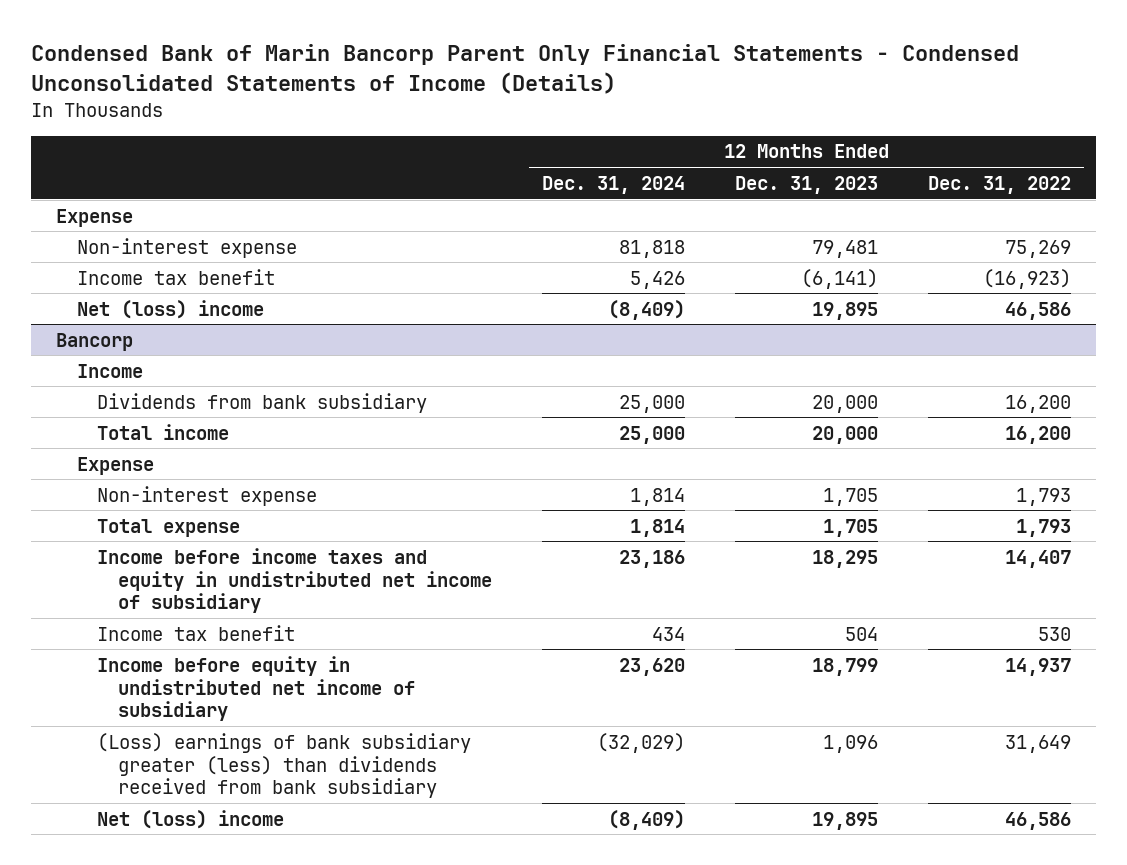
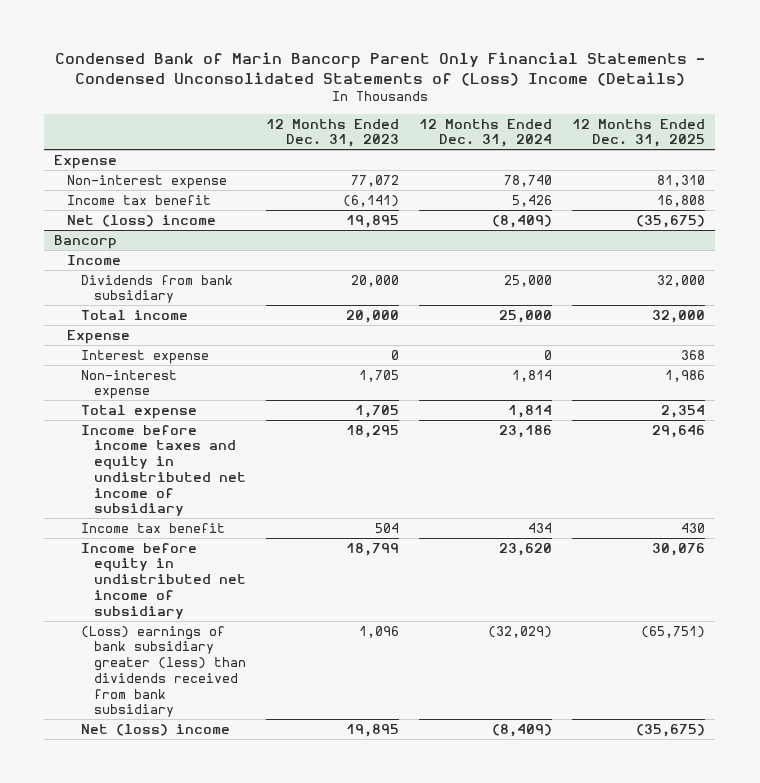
- Condensed Bank of Marin Bancorp Parent Only Financial Statements - Condensed Unconsolidated Statements of Income (Details)
+ Condensed Bank of Marin Bancorp Parent Only Financial Statements - Condensed Unconsolidated Statements of (Loss) Income (Details)
- | 12 Months Ended Dec. 31, 2024 | 12 Months Ended Dec. 31, 2023 | 12 Months Ended Dec. 31, 2022
+ | 12 Months Ended Dec. 31, 2023 | 12 Months Ended Dec. 31, 2024 | 12 Months Ended Dec. 31, 2025
- Non-interest expense | 81,818 | 79,481 | 75,269
+ Non-interest expense | 77,072 | 78,740 | 81,310
@ Bancorp
+ Interest expense | 0 | 0 | 368

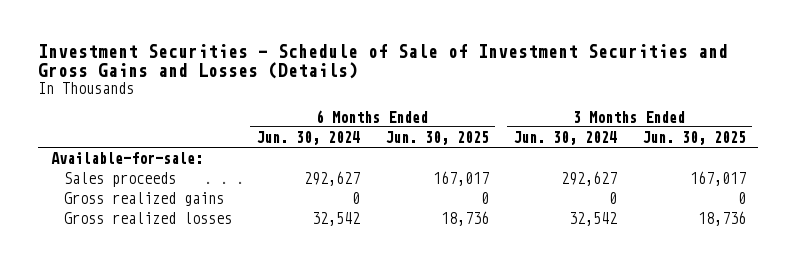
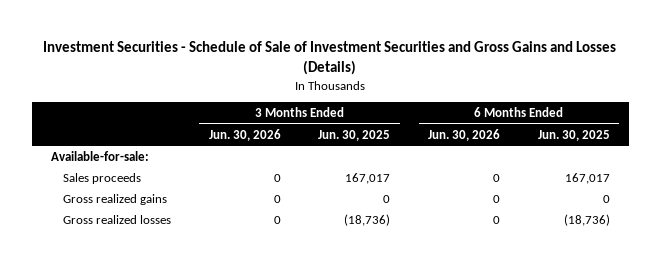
- | 6 Months Ended Jun. 30, 2024 | 6 Months Ended Jun. 30, 2025 | 3 Months Ended Jun. 30, 2024 | 3 Months Ended Jun. 30, 2025
+ | 3 Months Ended Jun. 30, 2026 | 3 Months Ended Jun. 30, 2025 | 6 Months Ended Jun. 30, 2026 | 6 Months Ended Jun. 30, 2025
- Gross realized losses | 32,542 | 18,736 | 32,542 | 18,736
+ Gross realized losses | 0 | (18,736) | 0 | (18,736)

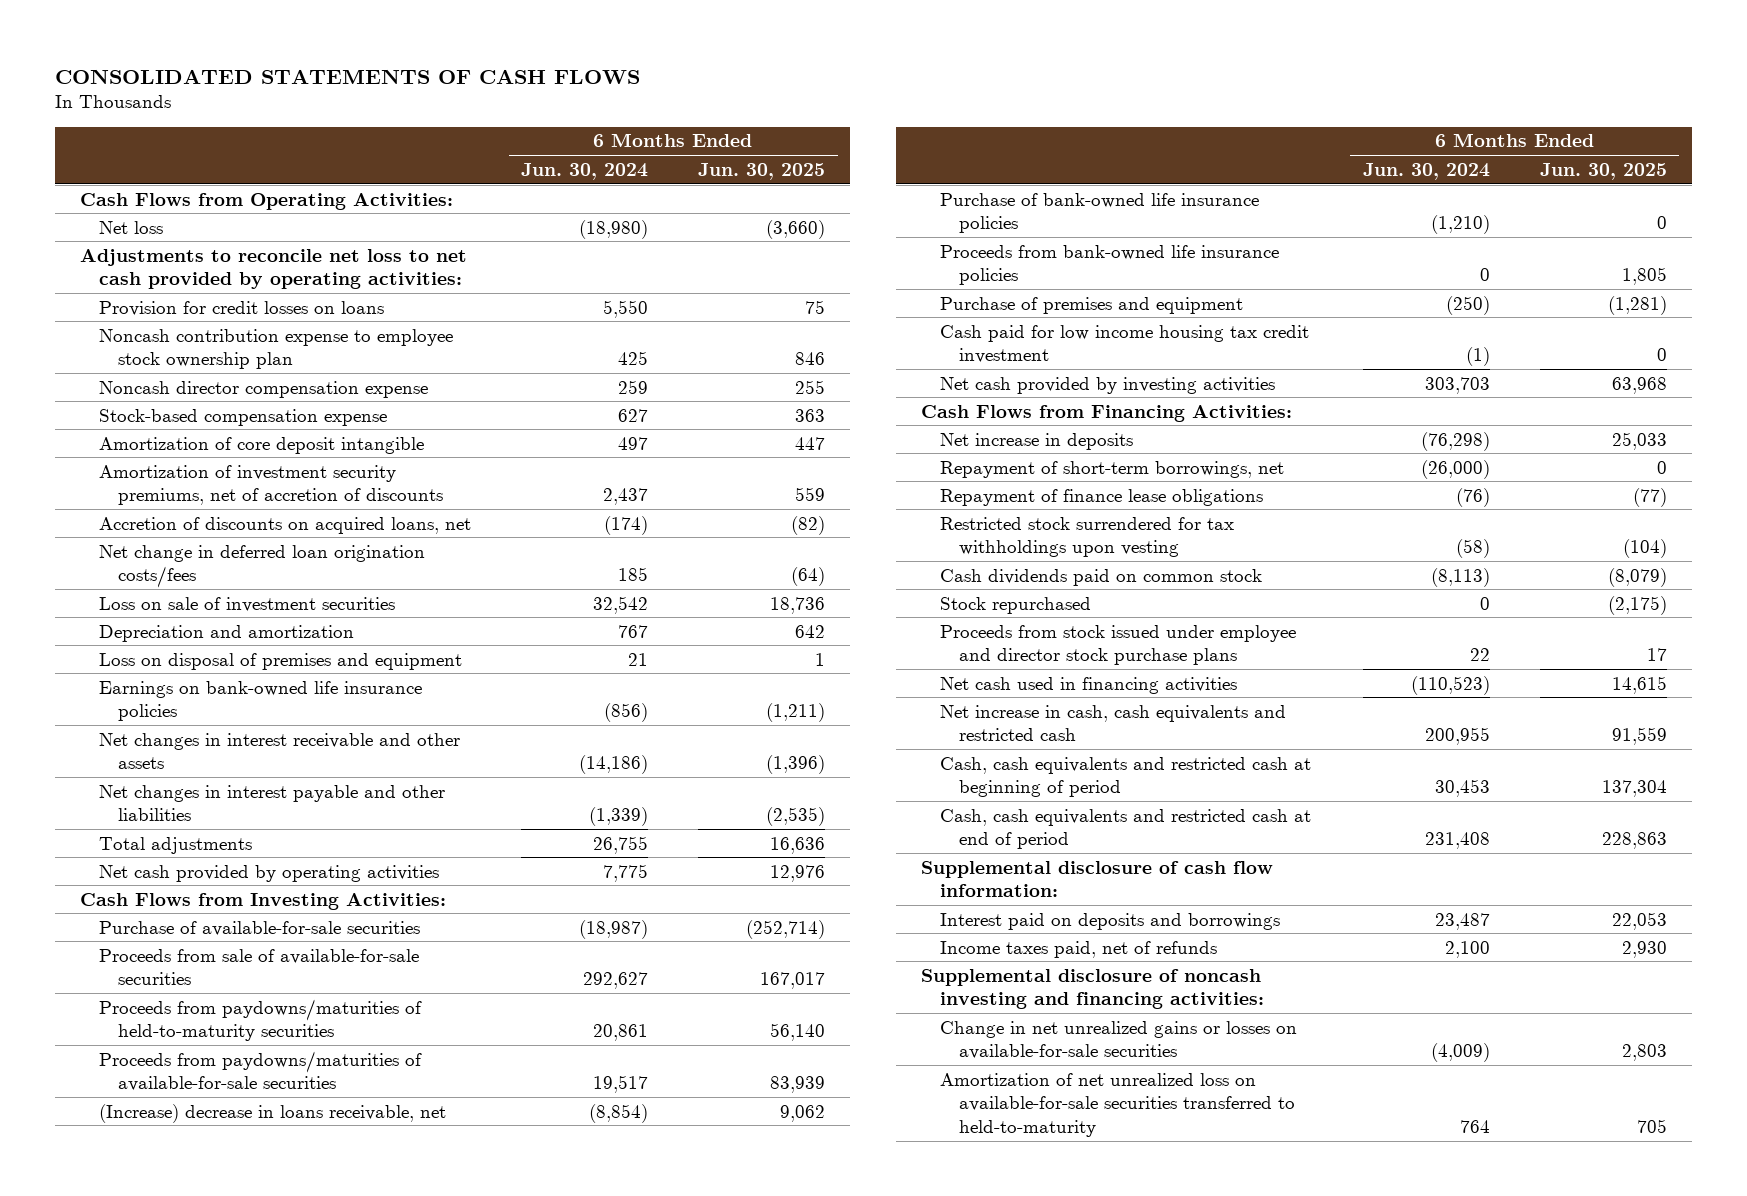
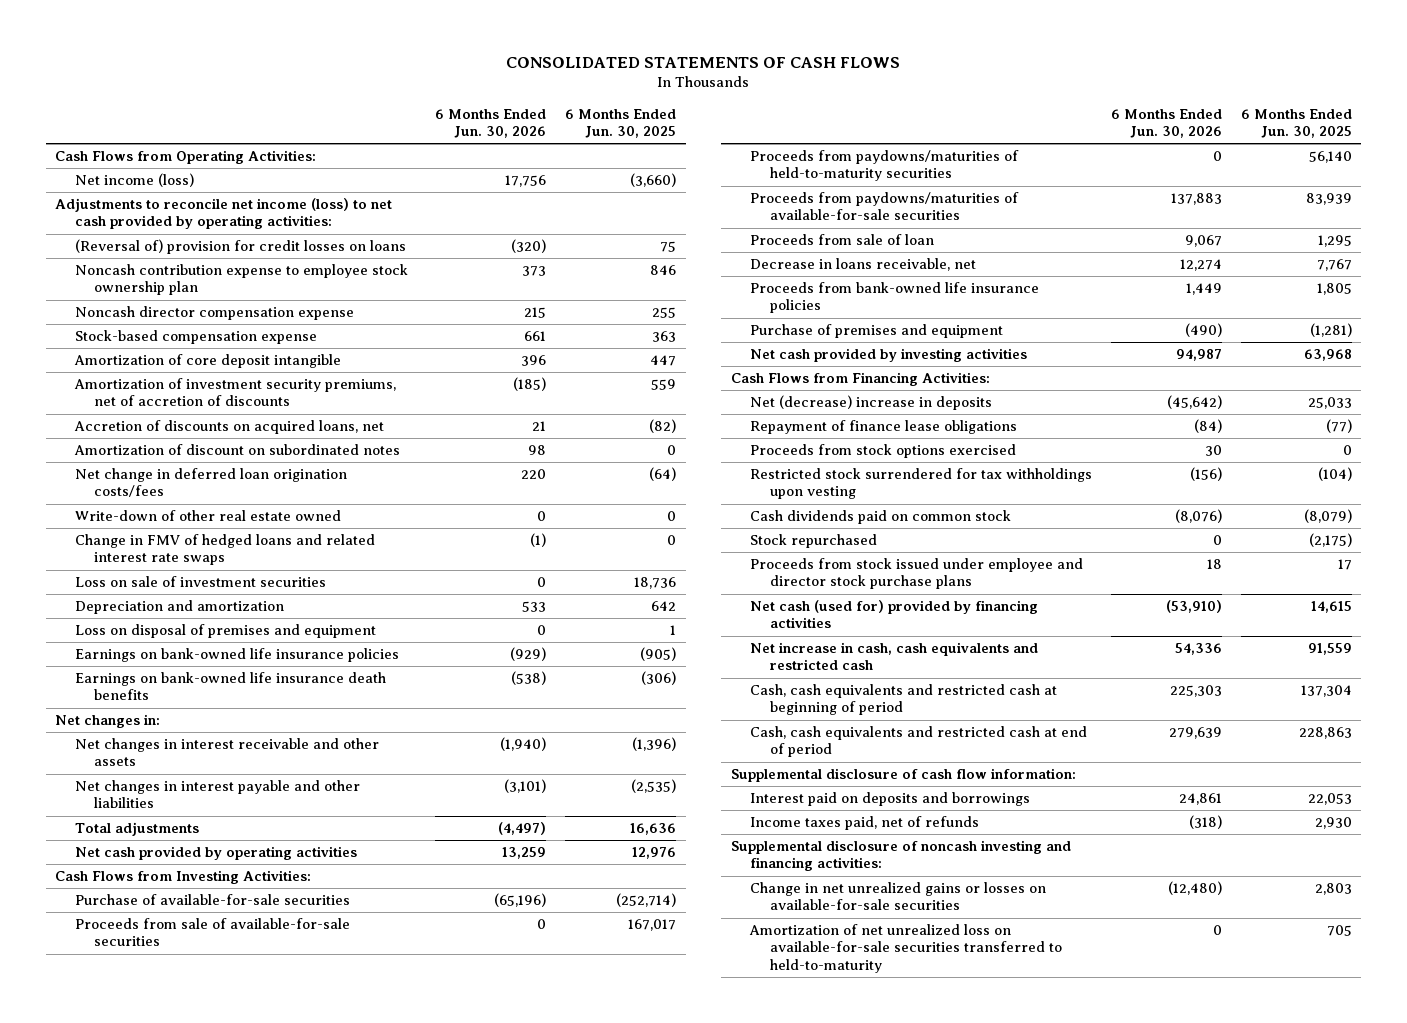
- | 6 Months Ended Jun. 30, 2024 | 6 Months Ended Jun. 30, 2025
+ | 6 Months Ended Jun. 30, 2026 | 6 Months Ended Jun. 30, 2025
- Net loss | (18,980) | (3,660)
- Adjustments to reconcile net loss to net cash provided by operating activities:
- Provision for credit losses on loans | 5,550 | 75
+ Net income (loss) | 17,756 | (3,660)
+ Adjustments to reconcile net income (loss) to net cash provided by operating activities:
+ (Reversal of) provision for credit losses on loans | (320) | 75
+ Amortization of discount on subordinated notes | 98 | 0
+ Write-down of other real estate owned | 0 | 0
+ Change in FMV of hedged loans and related interest rate swaps | (1) | 0
- Earnings on bank-owned life insurance policies | (856) | (1,211)
+ Earnings on bank-owned life insurance policies | (929) | (905)
+ Earnings on bank-owned life insurance death benefits | (538) | (306)
+ Net changes in:
- (Increase) decrease in loans receivable, net | (8,854) | 9,062
- Purchase of bank-owned life insurance policies | (1,210) | 0
+ Proceeds from sale of loan | 9,067 | 1,295
+ Decrease in loans receivable, net | 12,274 | 7,767
- Cash paid for low income housing tax credit investment | (1) | 0
- Net increase in deposits | (76,298) | 25,033
- Repayment of short-term borrowings, net | (26,000) | 0
+ Net (decrease) increase in deposits | (45,642) | 25,033
+ Proceeds from stock options exercised | 30 | 0
- Net cash used in financing activities | (110,523) | 14,615
+ Net cash (used for) provided by financing activities | (53,910) | 14,615

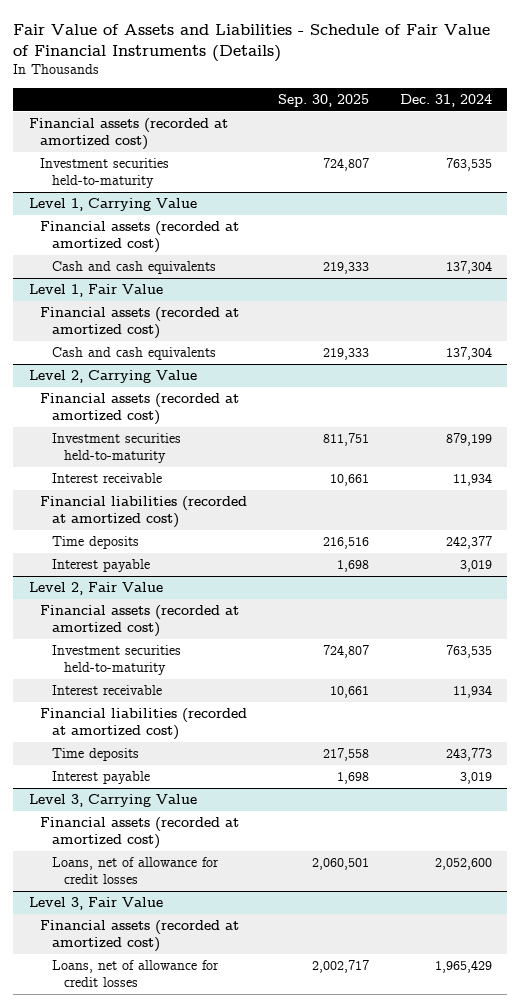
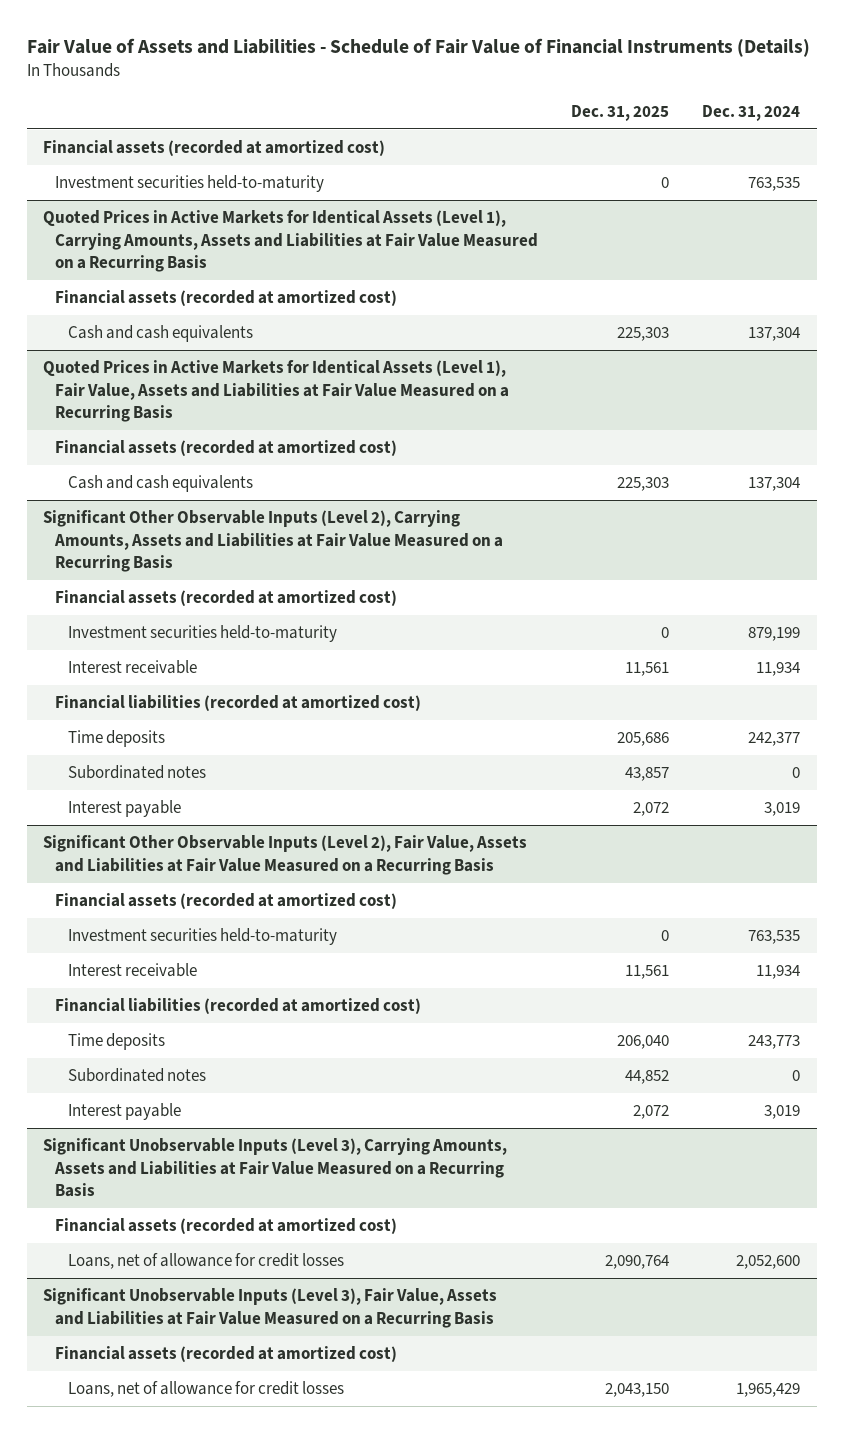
- | Sep. 30, 2025 | Dec. 31, 2024
+ | Dec. 31, 2025 | Dec. 31, 2024
- Level 1, Carrying Value
+ Quoted Prices in Active Markets for Identical Assets (Level 1), Carrying Amounts, Assets and Liabilities at Fair Value Measured on a Recurring Basis
- Level 1, Fair Value
+ Quoted Prices in Active Markets for Identical Assets (Level 1), Fair Value, Assets and Liabilities at Fair Value Measured on a Recurring Basis
- Level 2, Carrying Value
+ Significant Other Observable Inputs (Level 2), Carrying Amounts, Assets and Liabilities at Fair Value Measured on a Recurring Basis
+ Subordinated notes | 43,857 | 0
- Level 2, Fair Value
+ Significant Other Observable Inputs (Level 2), Fair Value, Assets and Liabilities at Fair Value Measured on a Recurring Basis
+ Subordinated notes | 44,852 | 0
- Level 3, Carrying Value
+ Significant Unobservable Inputs (Level 3), Carrying Amounts, Assets and Liabilities at Fair Value Measured on a Recurring Basis
- Level 3, Fair Value
+ Significant Unobservable Inputs (Level 3), Fair Value, Assets and Liabilities at Fair Value Measured on a Recurring Basis

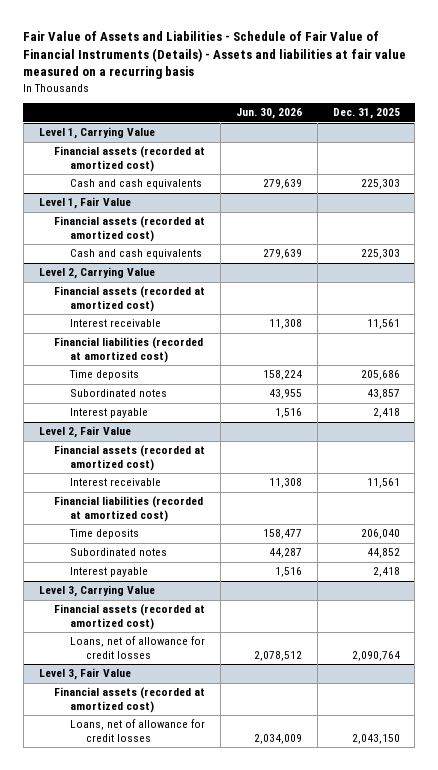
- Fair Value of Assets and Liabilities - Schedule of Fair Value of Financial Instruments (Details)
+ Fair Value of Assets and Liabilities - Schedule of Fair Value of Financial Instruments (Details) - Assets and liabilities at fair value measured on a recurring basis
- | Dec. 31, 2025 | Dec. 31, 2024
+ | Jun. 30, 2026 | Dec. 31, 2025
- Financial assets (recorded at amortized cost)
- Investment securities held-to-maturity | 0 | 763,535
- Quoted Prices in Active Markets for Identical Assets (Level 1), Carrying Amounts, Assets and Liabilities at Fair Value Measured on a Recurring Basis
+ Level 1, Carrying Value
- Quoted Prices in Active Markets for Identical Assets (Level 1), Fair Value, Assets and Liabilities at Fair Value Measured on a Recurring Basis
+ Level 1, Fair Value
- Significant Other Observable Inputs (Level 2), Carrying Amounts, Assets and Liabilities at Fair Value Measured on a Recurring Basis
+ Level 2, Carrying Value
- Investment securities held-to-maturity | 0 | 879,199
- Interest payable | 2,072 | 3,019
- Significant Other Observable Inputs (Level 2), Fair Value, Assets and Liabilities at Fair Value Measured on a Recurring Basis
+ Interest payable | 1,516 | 2,418
+ Level 2, Fair Value
- Investment securities held-to-maturity | 0 | 763,535
- Interest payable | 2,072 | 3,019
- Significant Unobservable Inputs (Level 3), Carrying Amounts, Assets and Liabilities at Fair Value Measured on a Recurring Basis
+ Interest payable | 1,516 | 2,418
+ Level 3, Carrying Value
- Significant Unobservable Inputs (Level 3), Fair Value, Assets and Liabilities at Fair Value Measured on a Recurring Basis
+ Level 3, Fair Value

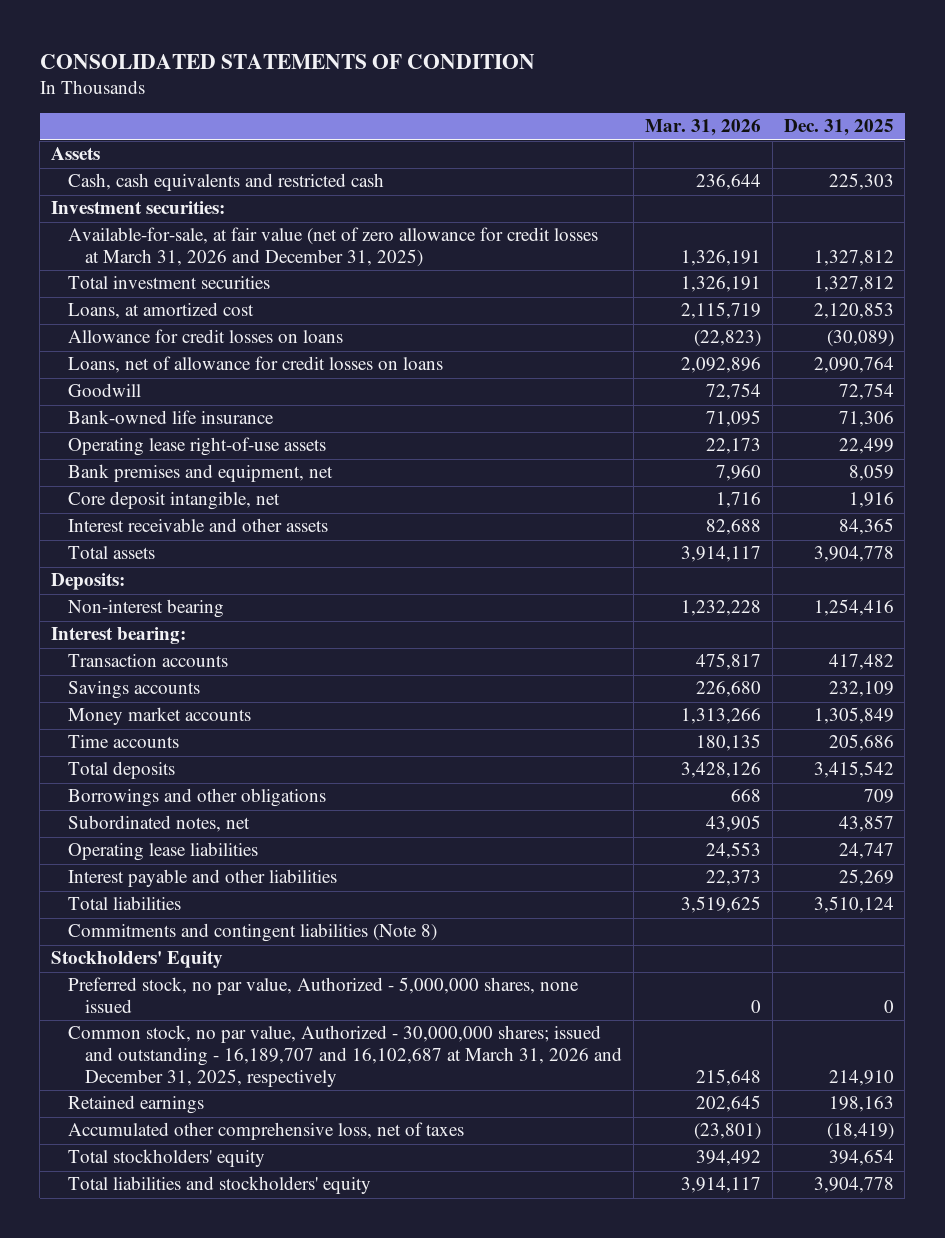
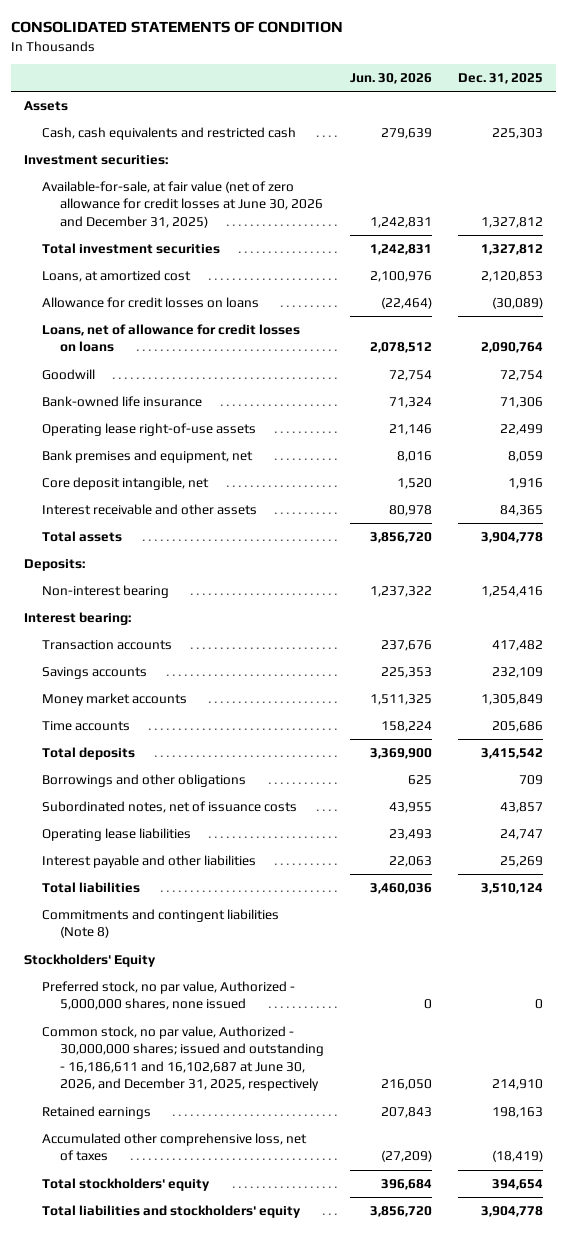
- | Mar. 31, 2026 | Dec. 31, 2025
+ | Jun. 30, 2026 | Dec. 31, 2025
- Available-for-sale, at fair value (net of zero allowance for credit losses at March 31, 2026 and December 31, 2025) | 1,326,191 | 1,327,812
+ Available-for-sale, at fair value (net of zero allowance for credit losses at June 30, 2026 and December 31, 2025) | 1,242,831 | 1,327,812
- Subordinated notes, net | 43,905 | 43,857
+ Subordinated notes, net of issuance costs | 43,955 | 43,857
- Common stock, no par value, Authorized - 30,000,000 shares; issued and outstanding - 16,189,707 and 16,102,687 at March 31, 2026 and December 31, 2025, respectively | 215,648 | 214,910
+ Common stock, no par value, Authorized - 30,000,000 shares; issued and outstanding - 16,186,611 and 16,102,687 at June 30, 2026, and December 31, 2025, respectively | 216,050 | 214,910

